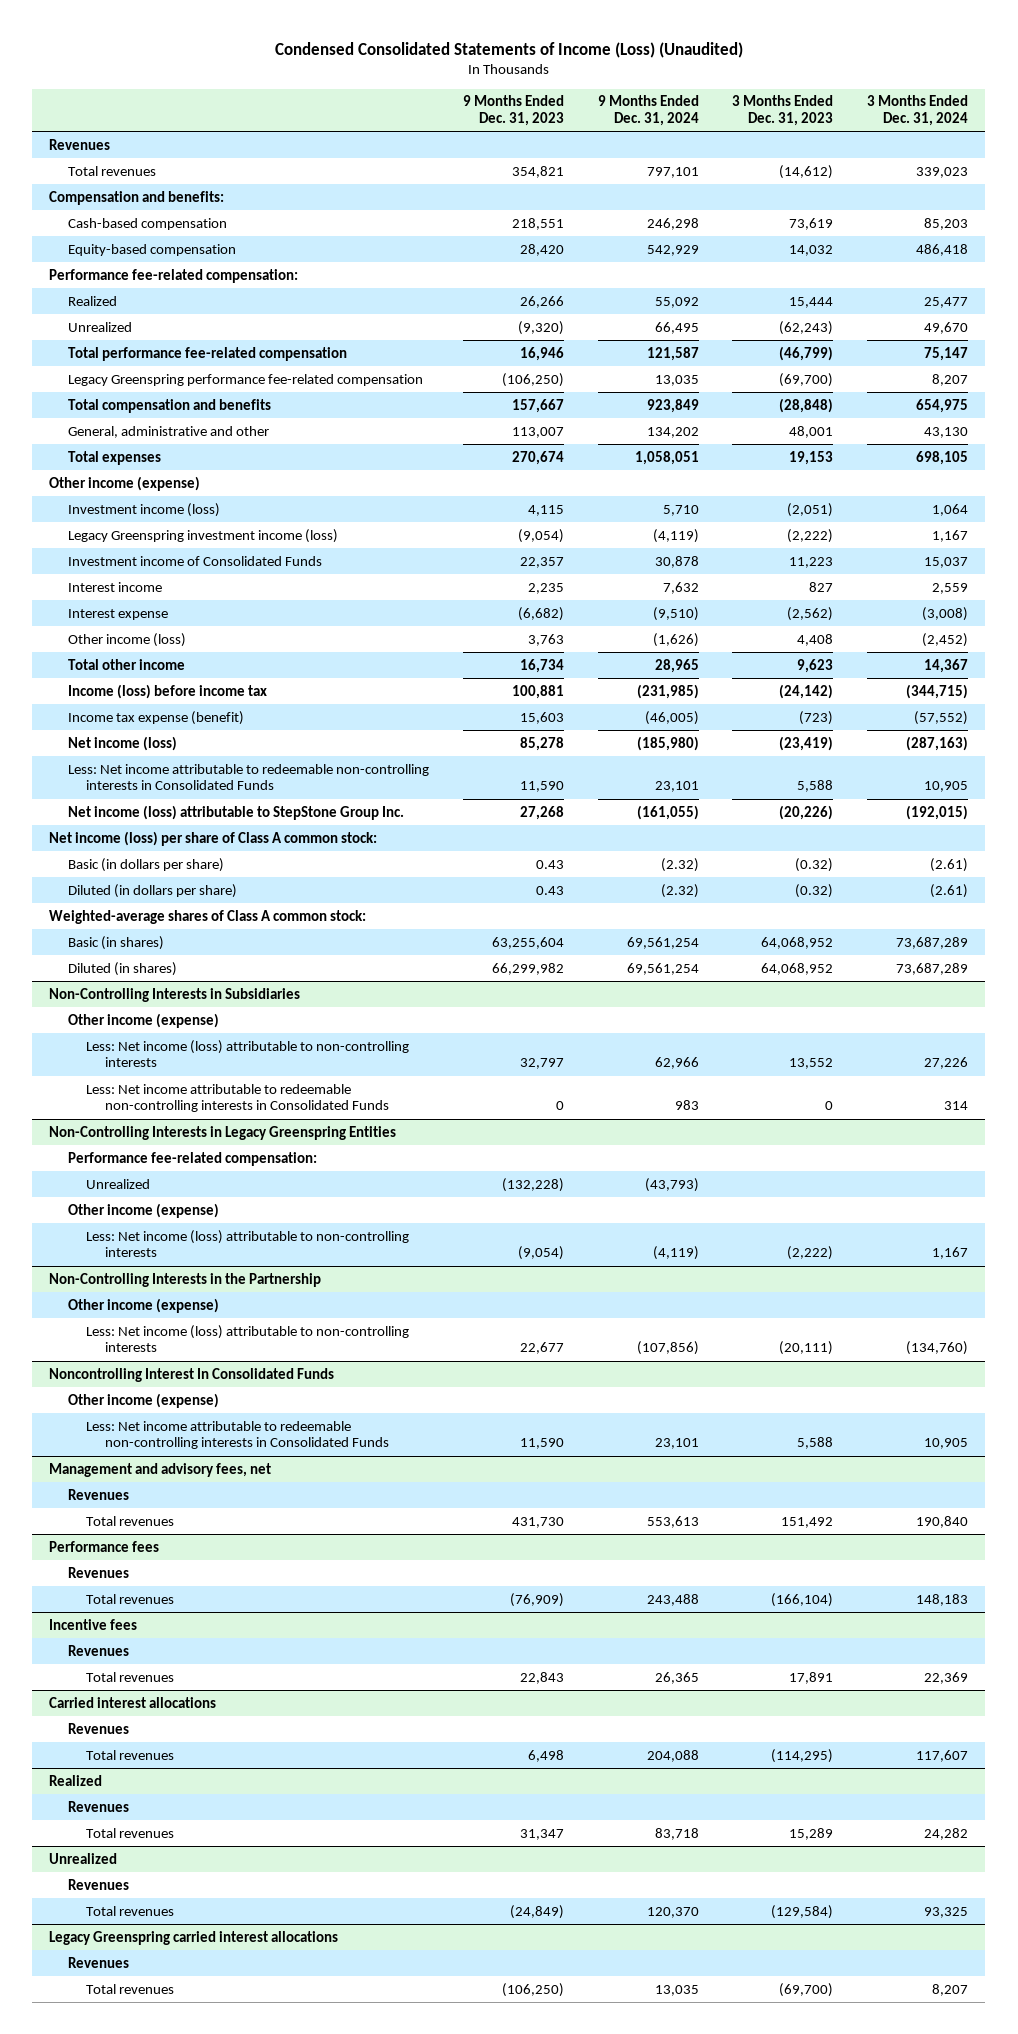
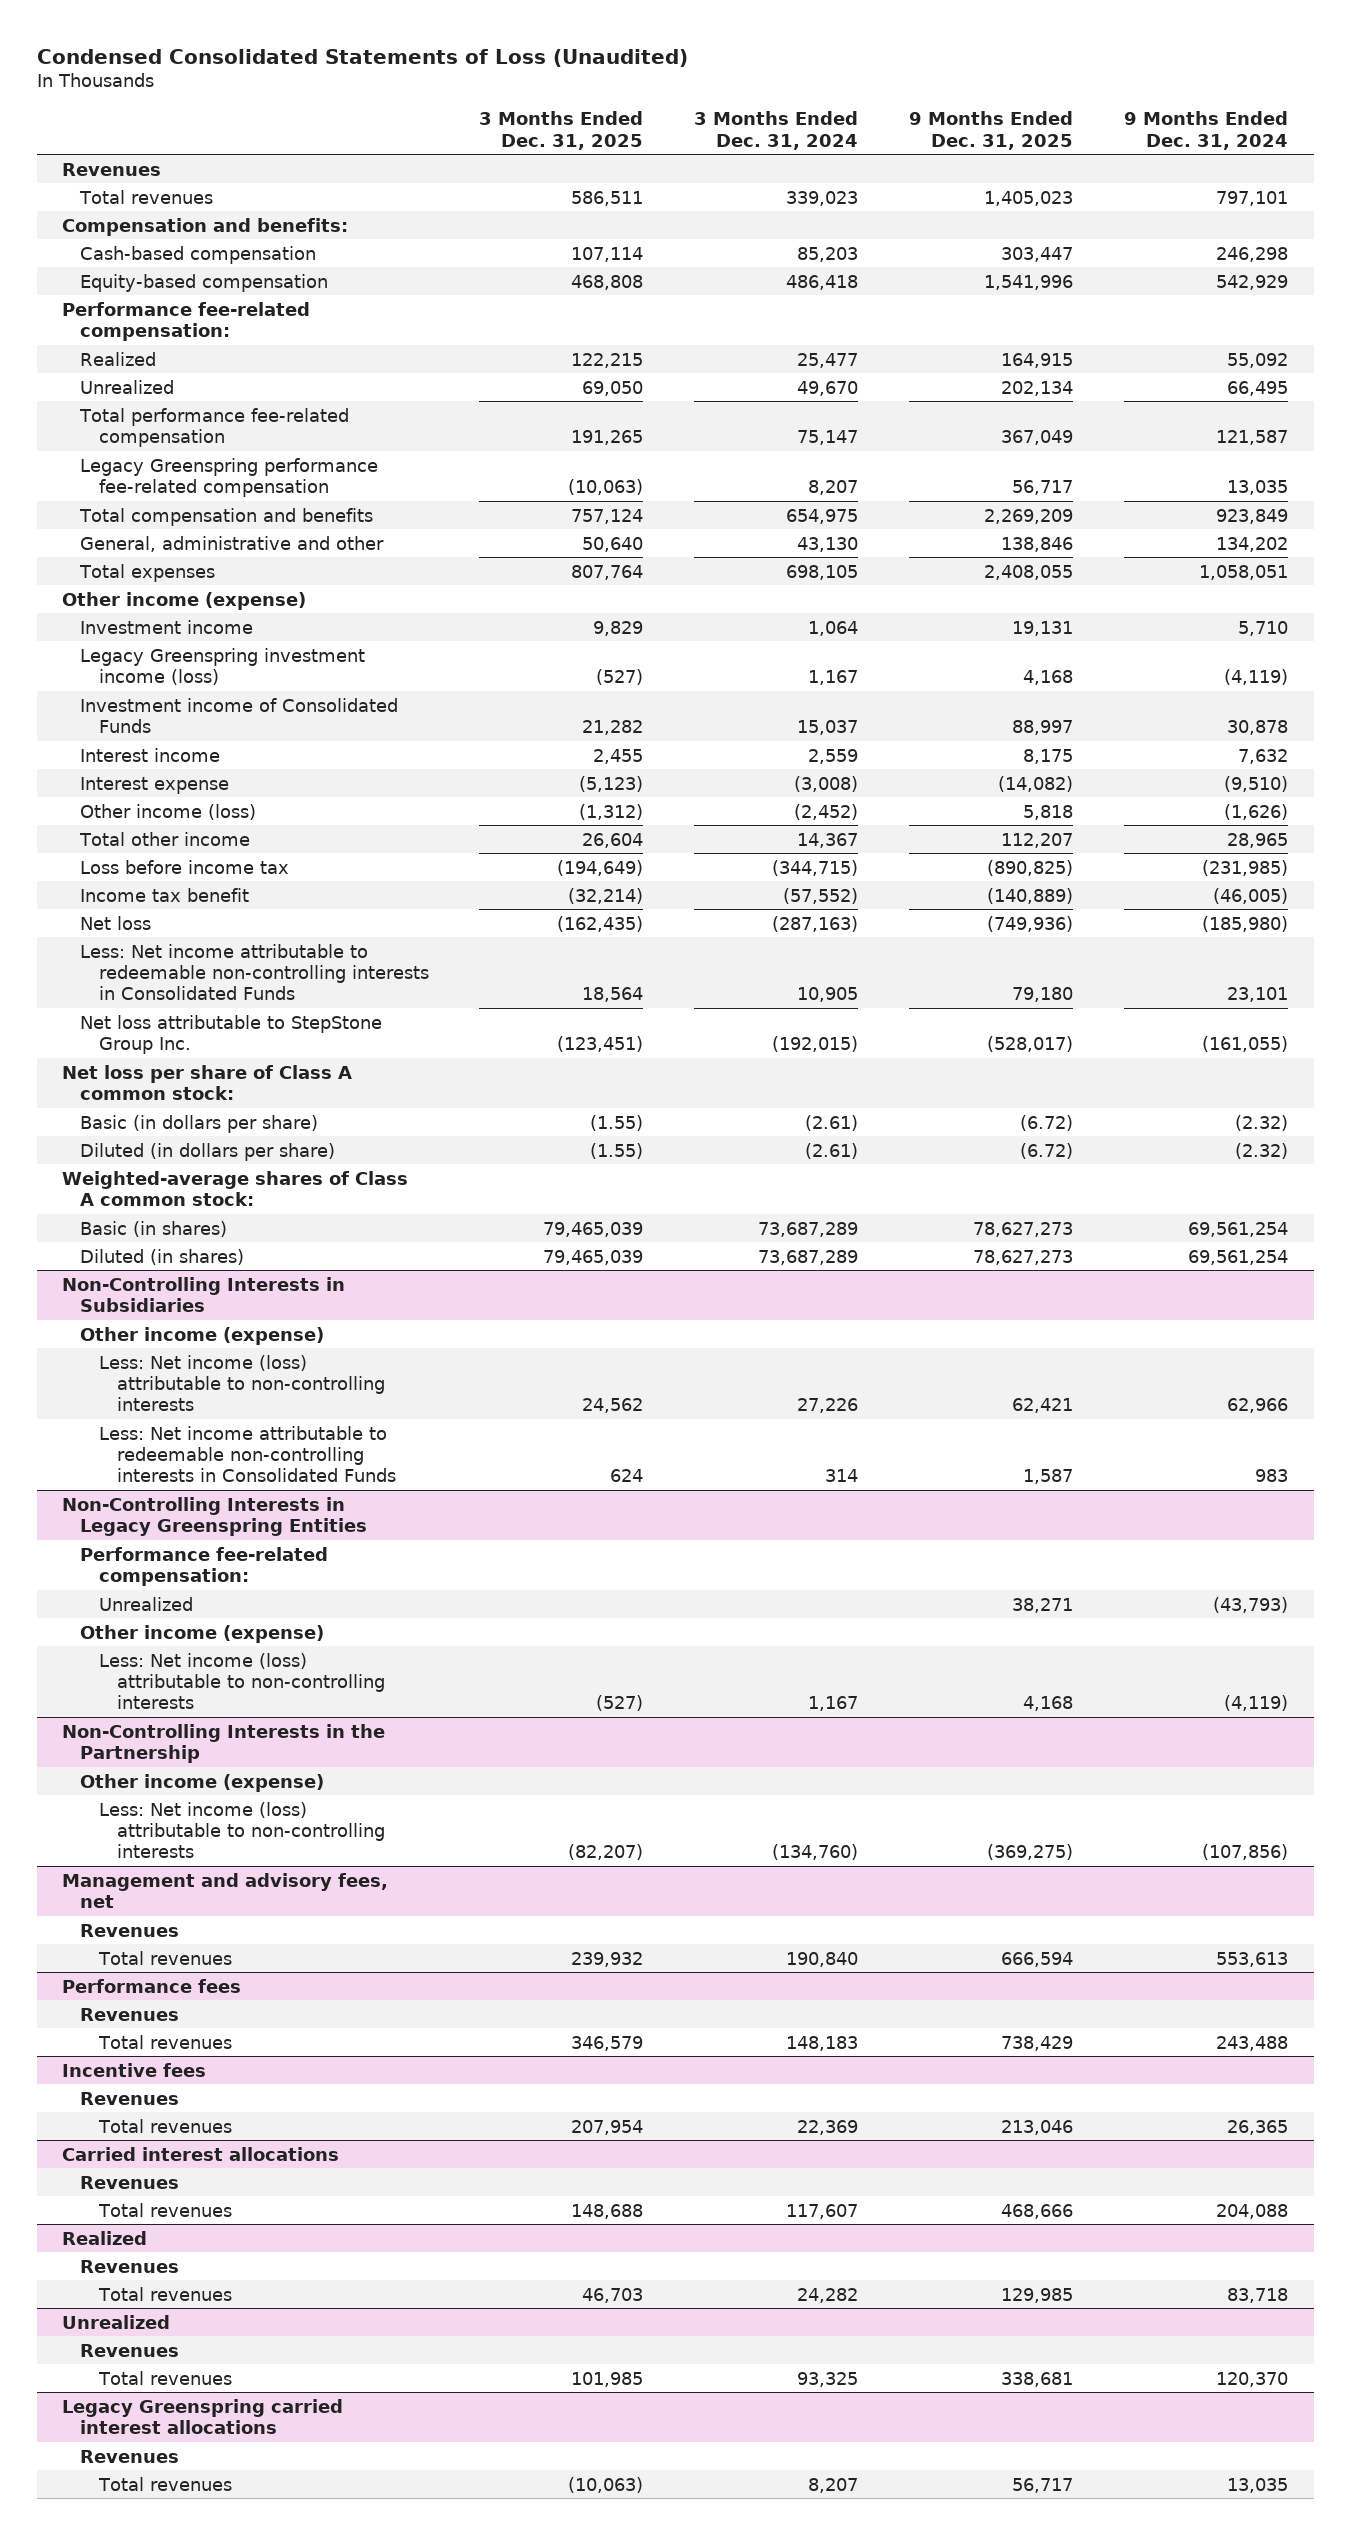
- Condensed Consolidated Statements of Income (Loss) (Unaudited)
+ Condensed Consolidated Statements of Loss (Unaudited)
- | 9 Months Ended Dec. 31, 2023 | 9 Months Ended Dec. 31, 2024 | 3 Months Ended Dec. 31, 2023 | 3 Months Ended Dec. 31, 2024
+ | 3 Months Ended Dec. 31, 2025 | 3 Months Ended Dec. 31, 2024 | 9 Months Ended Dec. 31, 2025 | 9 Months Ended Dec. 31, 2024
- Investment income (loss) | 4,115 | 5,710 | (2,051) | 1,064
+ Investment income | 9,829 | 1,064 | 19,131 | 5,710
- Income (loss) before income tax | 100,881 | (231,985) | (24,142) | (344,715)
- Income tax expense (benefit) | 15,603 | (46,005) | (723) | (57,552)
- Net income (loss) | 85,278 | (185,980) | (23,419) | (287,163)
+ Loss before income tax | (194,649) | (344,715) | (890,825) | (231,985)
+ Income tax benefit | (32,214) | (57,552) | (140,889) | (46,005)
+ Net loss | (162,435) | (287,163) | (749,936) | (185,980)
- Net income (loss) attributable to StepStone Group Inc. | 27,268 | (161,055) | (20,226) | (192,015)
- Net income (loss) per share of Class A common stock:
+ Net loss attributable to StepStone Group Inc. | (123,451) | (192,015) | (528,017) | (161,055)
+ Net loss per share of Class A common stock:
- Noncontrolling Interest In Consolidated Funds
- Other income (expense)
- Less: Net income attributable to redeemable non-controlling interests in Consolidated Funds | 11,590 | 23,101 | 5,588 | 10,905

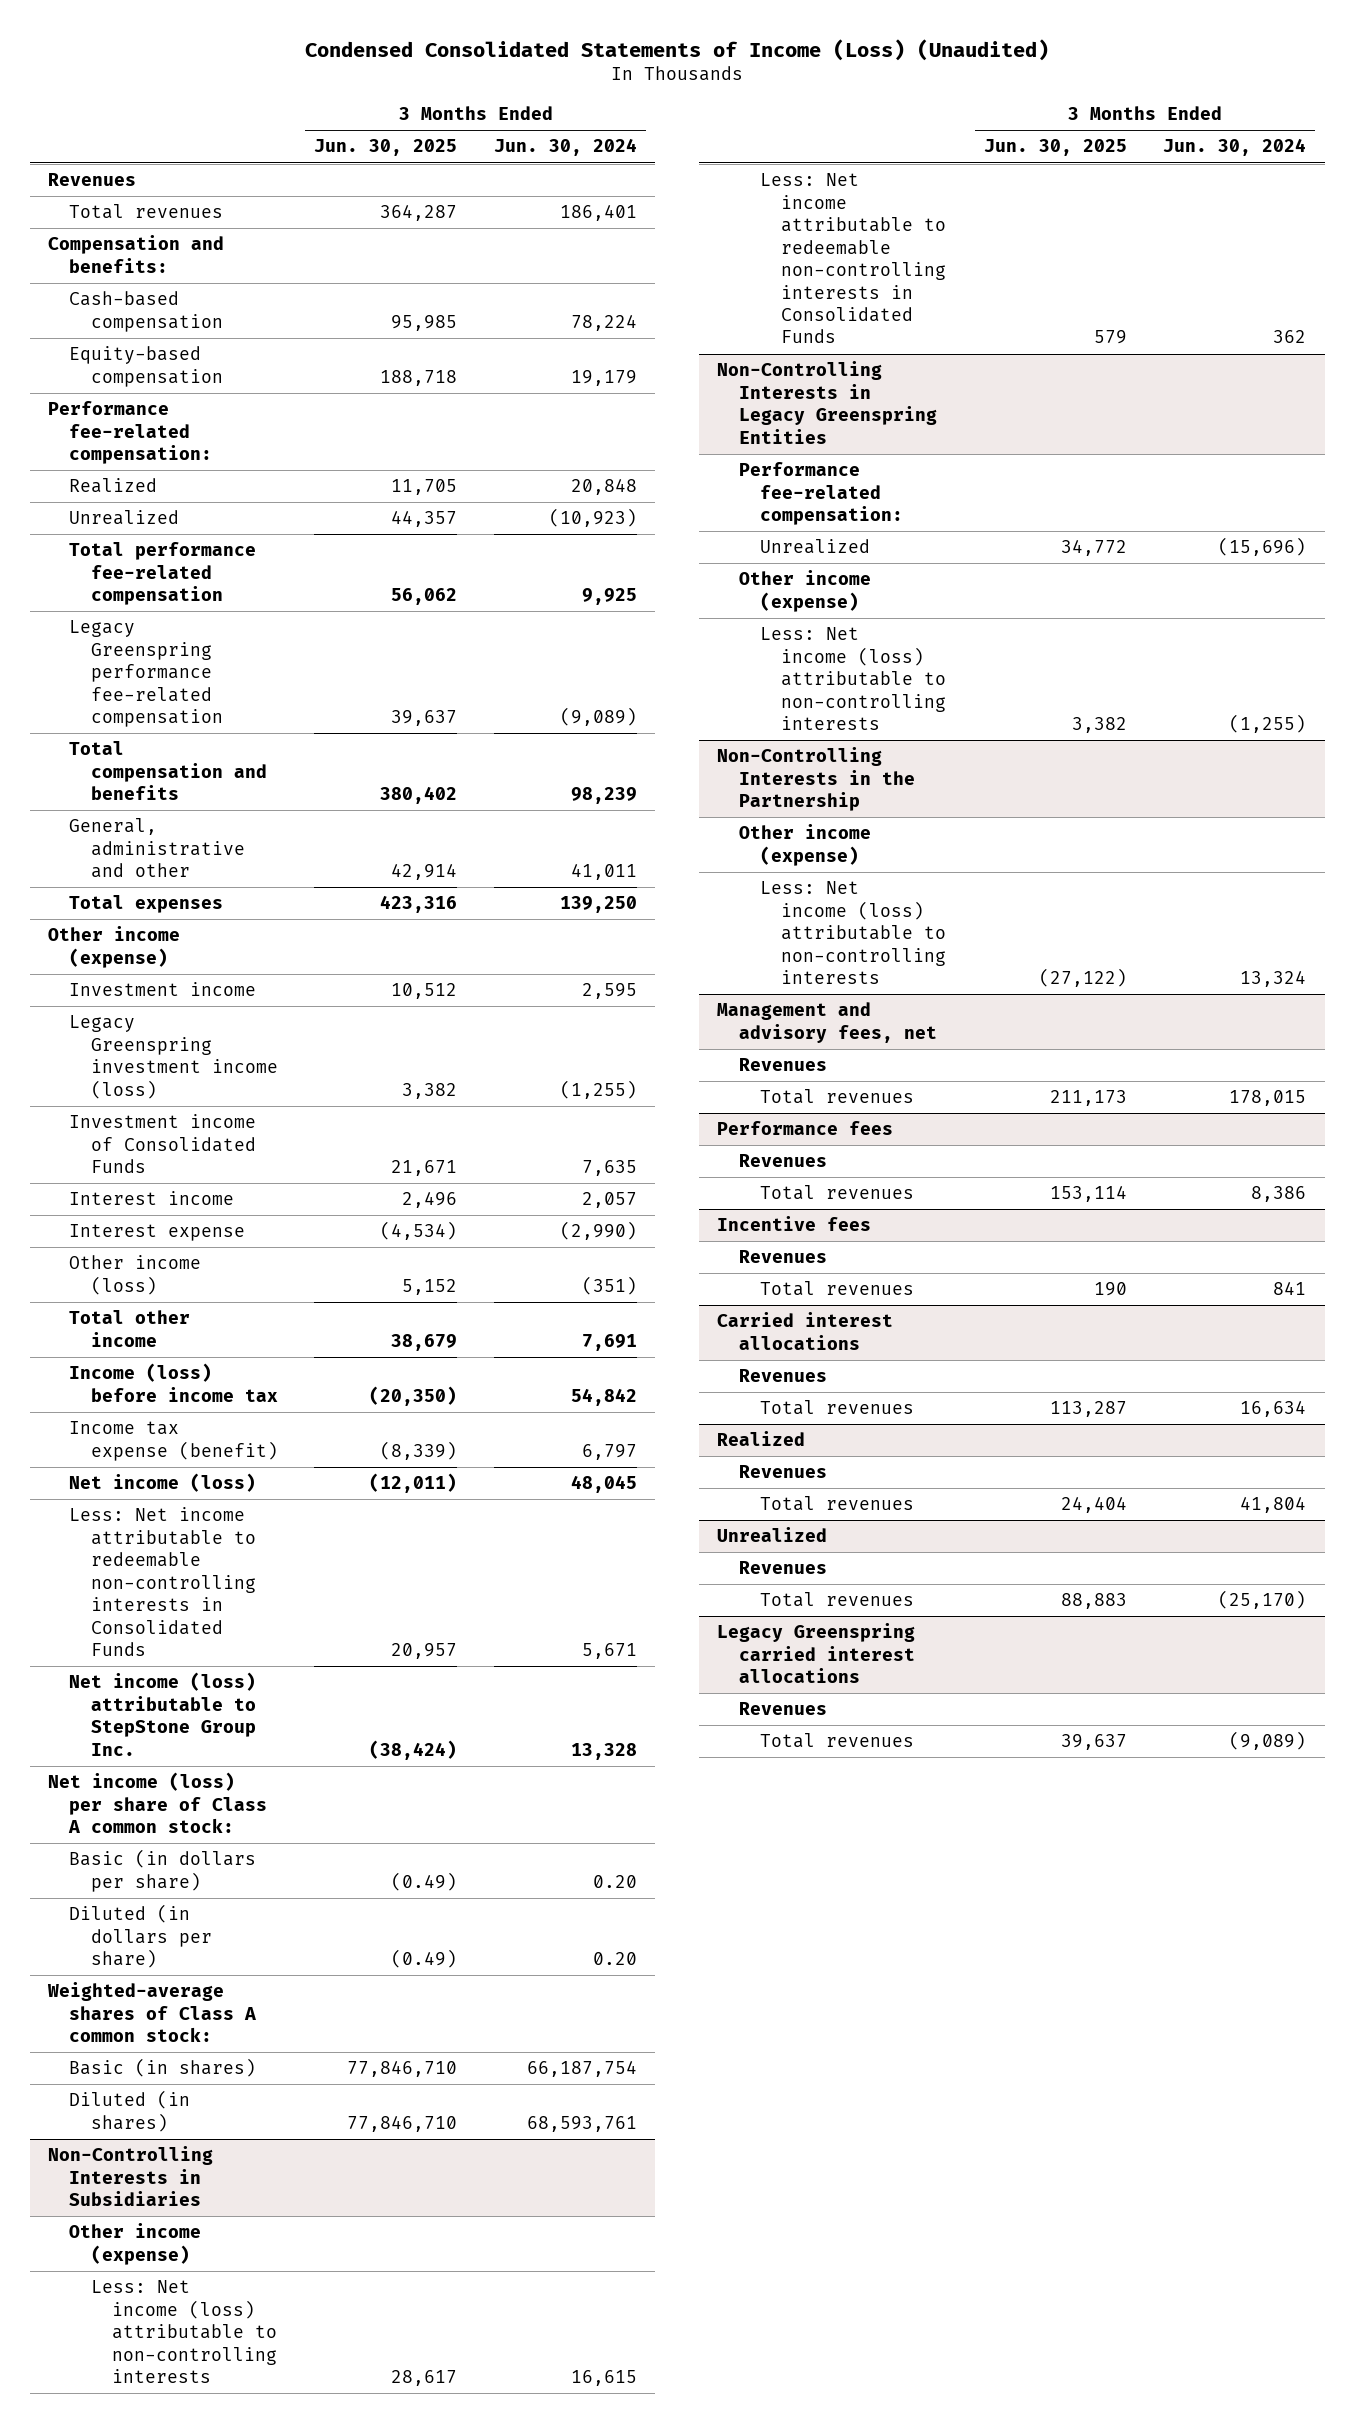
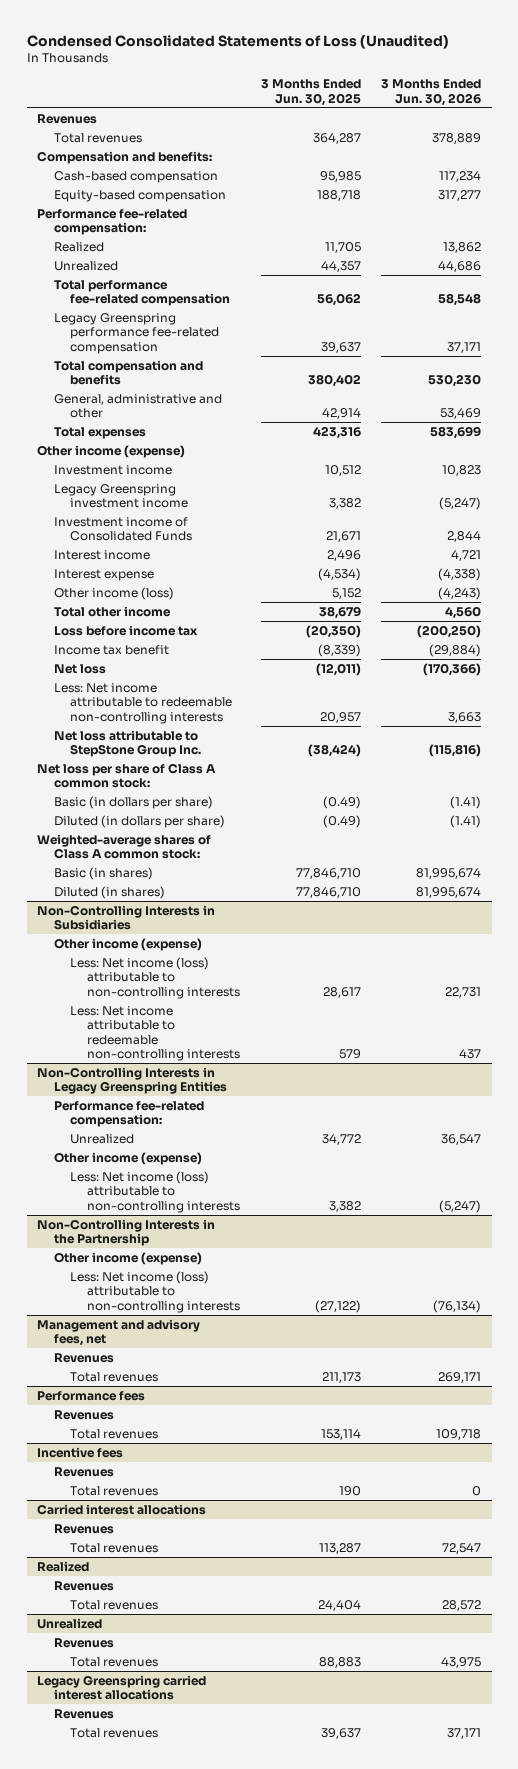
- Condensed Consolidated Statements of Income (Loss) (Unaudited)
+ Condensed Consolidated Statements of Loss (Unaudited)
- | 3 Months Ended Jun. 30, 2025 | 3 Months Ended Jun. 30, 2024
+ | 3 Months Ended Jun. 30, 2025 | 3 Months Ended Jun. 30, 2026
- Legacy Greenspring investment income (loss) | 3,382 | (1,255)
+ Legacy Greenspring investment income | 3,382 | (5,247)
- Income (loss) before income tax | (20,350) | 54,842
- Income tax expense (benefit) | (8,339) | 6,797
- Net income (loss) | (12,011) | 48,045
- Less: Net income attributable to redeemable non-controlling interests in Consolidated Funds | 20,957 | 5,671
- Net income (loss) attributable to StepStone Group Inc. | (38,424) | 13,328
- Net income (loss) per share of Class A common stock:
+ Loss before income tax | (20,350) | (200,250)
+ Income tax benefit | (8,339) | (29,884)
+ Net loss | (12,011) | (170,366)
+ Less: Net income attributable to redeemable non-controlling interests | 20,957 | 3,663
+ Net loss attributable to StepStone Group Inc. | (38,424) | (115,816)
+ Net loss per share of Class A common stock:
@ Non-Controlling Interests in Subsidiaries
- Less: Net income attributable to redeemable non-controlling interests in Consolidated Funds | 579 | 362
+ Less: Net income attributable to redeemable non-controlling interests | 579 | 437

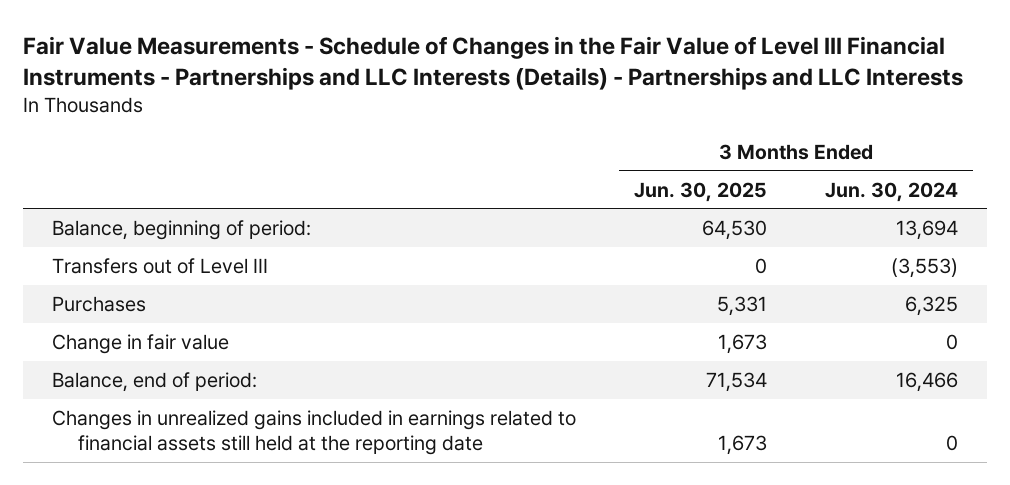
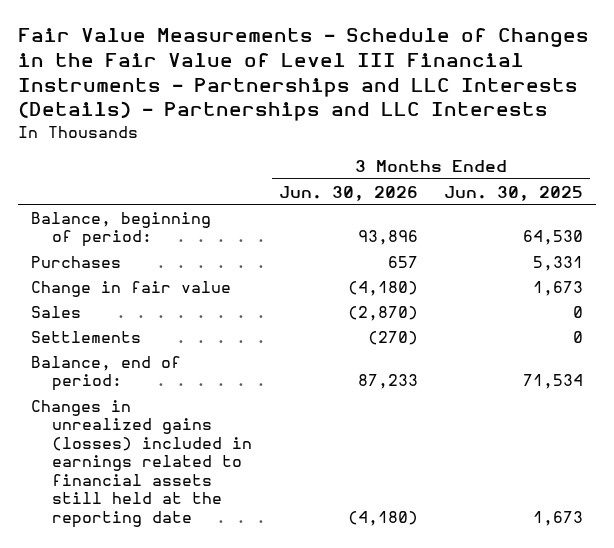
- | 3 Months Ended Jun. 30, 2025 | 3 Months Ended Jun. 30, 2024
+ | 3 Months Ended Jun. 30, 2026 | 3 Months Ended Jun. 30, 2025
- Transfers out of Level III | 0 | (3,553)
+ Sales | (2,870) | 0
+ Settlements | (270) | 0
- Changes in unrealized gains included in earnings related to financial assets still held at the reporting date | 1,673 | 0
+ Changes in unrealized gains (losses) included in earnings related to financial assets still held at the reporting date | (4,180) | 1,673

